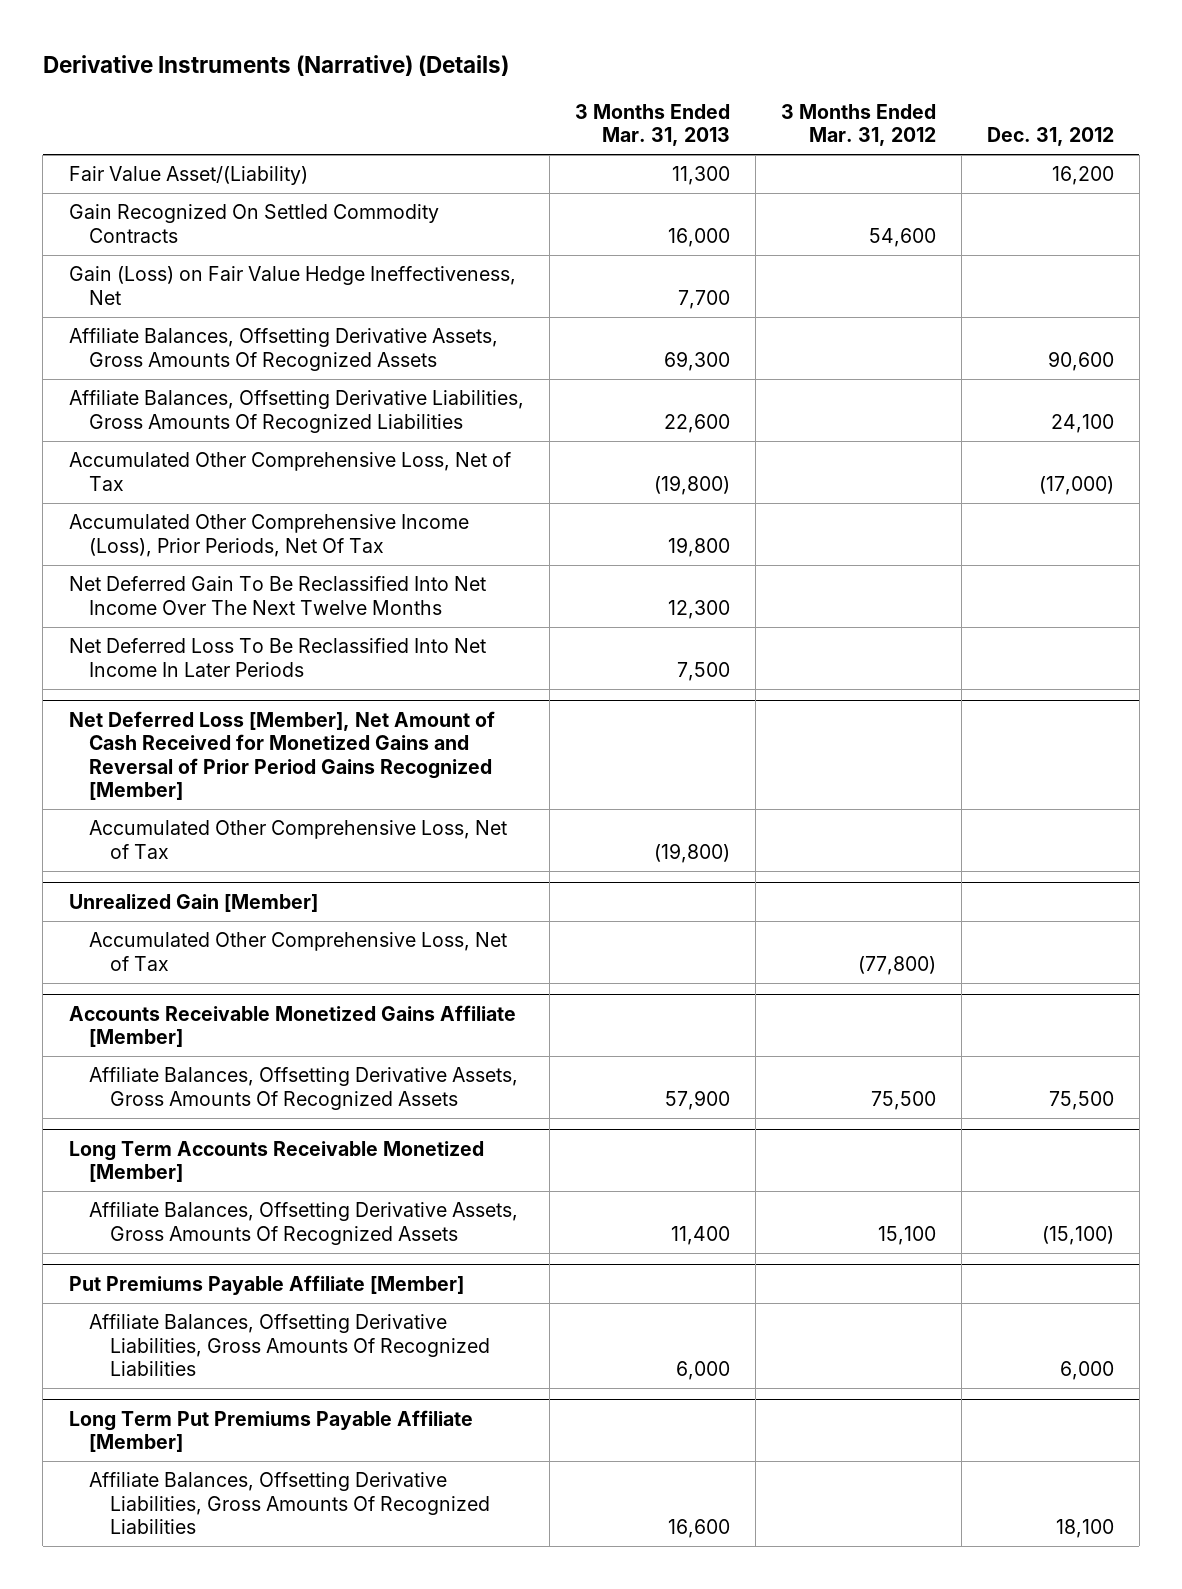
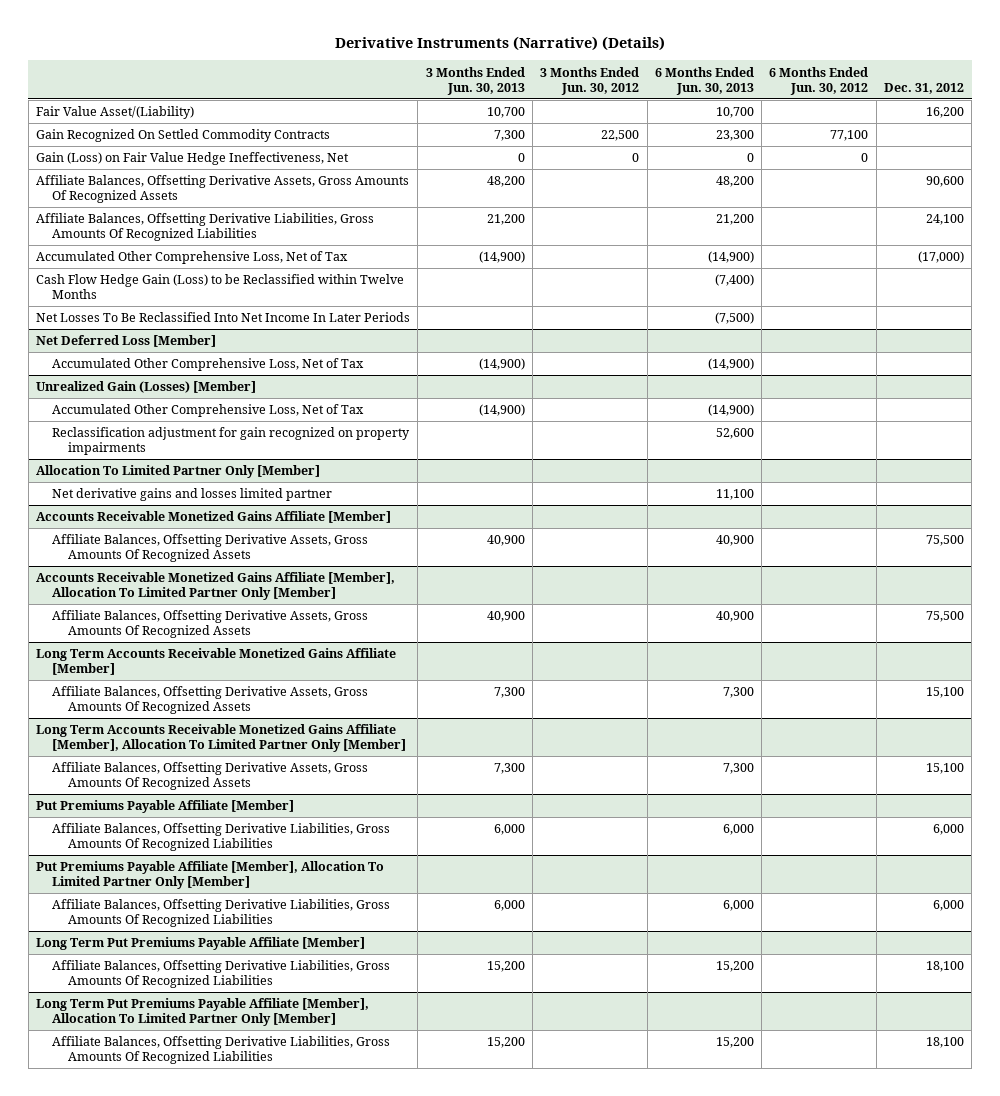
- | 3 Months Ended Mar. 31, 2013 | 3 Months Ended Mar. 31, 2012 | Dec. 31, 2012
+ | 3 Months Ended Jun. 30, 2013 | 3 Months Ended Jun. 30, 2012 | 6 Months Ended Jun. 30, 2013 | 6 Months Ended Jun. 30, 2012 | Dec. 31, 2012
- Accumulated Other Comprehensive Income (Loss), Prior Periods, Net Of Tax | 19,800 | |
- Net Deferred Gain To Be Reclassified Into Net Income Over The Next Twelve Months | 12,300 | |
- Net Deferred Loss To Be Reclassified Into Net Income In Later Periods | 7,500 | |
- Net Deferred Loss [Member], Net Amount of Cash Received for Monetized Gains and Reversal of Prior Period Gains Recognized [Member]
+ Cash Flow Hedge Gain (Loss) to be Reclassified within Twelve Months | | | (7,400) | |
+ Net Losses To Be Reclassified Into Net Income In Later Periods | | | (7,500) | |
+ Net Deferred Loss [Member]
- Unrealized Gain [Member]
+ Unrealized Gain (Losses) [Member]
+ Reclassification adjustment for gain recognized on property impairments | | | 52,600 | |
+ Allocation To Limited Partner Only [Member]
+ Net derivative gains and losses limited partner | | | 11,100 | |
- Long Term Accounts Receivable Monetized [Member]
- Affiliate Balances, Offsetting Derivative Assets, Gross Amounts Of Recognized Assets | 11,400 | 15,100 | (15,100)
+ Accounts Receivable Monetized Gains Affiliate [Member], Allocation To Limited Partner Only [Member]
+ Affiliate Balances, Offsetting Derivative Assets, Gross Amounts Of Recognized Assets | 40,900 | | 40,900 | | 75,500
+ Long Term Accounts Receivable Monetized Gains Affiliate [Member]
+ Affiliate Balances, Offsetting Derivative Assets, Gross Amounts Of Recognized Assets | 7,300 | | 7,300 | | 15,100
+ Long Term Accounts Receivable Monetized Gains Affiliate [Member], Allocation To Limited Partner Only [Member]
+ Affiliate Balances, Offsetting Derivative Assets, Gross Amounts Of Recognized Assets | 7,300 | | 7,300 | | 15,100
+ Put Premiums Payable Affiliate [Member], Allocation To Limited Partner Only [Member]
+ Affiliate Balances, Offsetting Derivative Liabilities, Gross Amounts Of Recognized Liabilities | 6,000 | | 6,000 | | 6,000
+ Long Term Put Premiums Payable Affiliate [Member], Allocation To Limited Partner Only [Member]
+ Affiliate Balances, Offsetting Derivative Liabilities, Gross Amounts Of Recognized Liabilities | 15,200 | | 15,200 | | 18,100

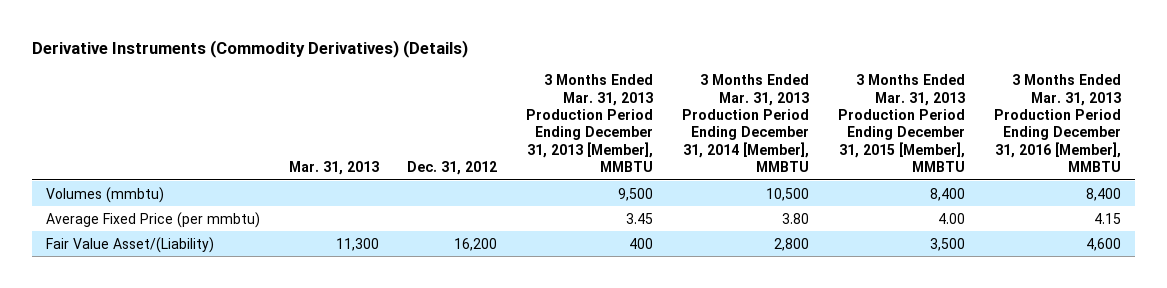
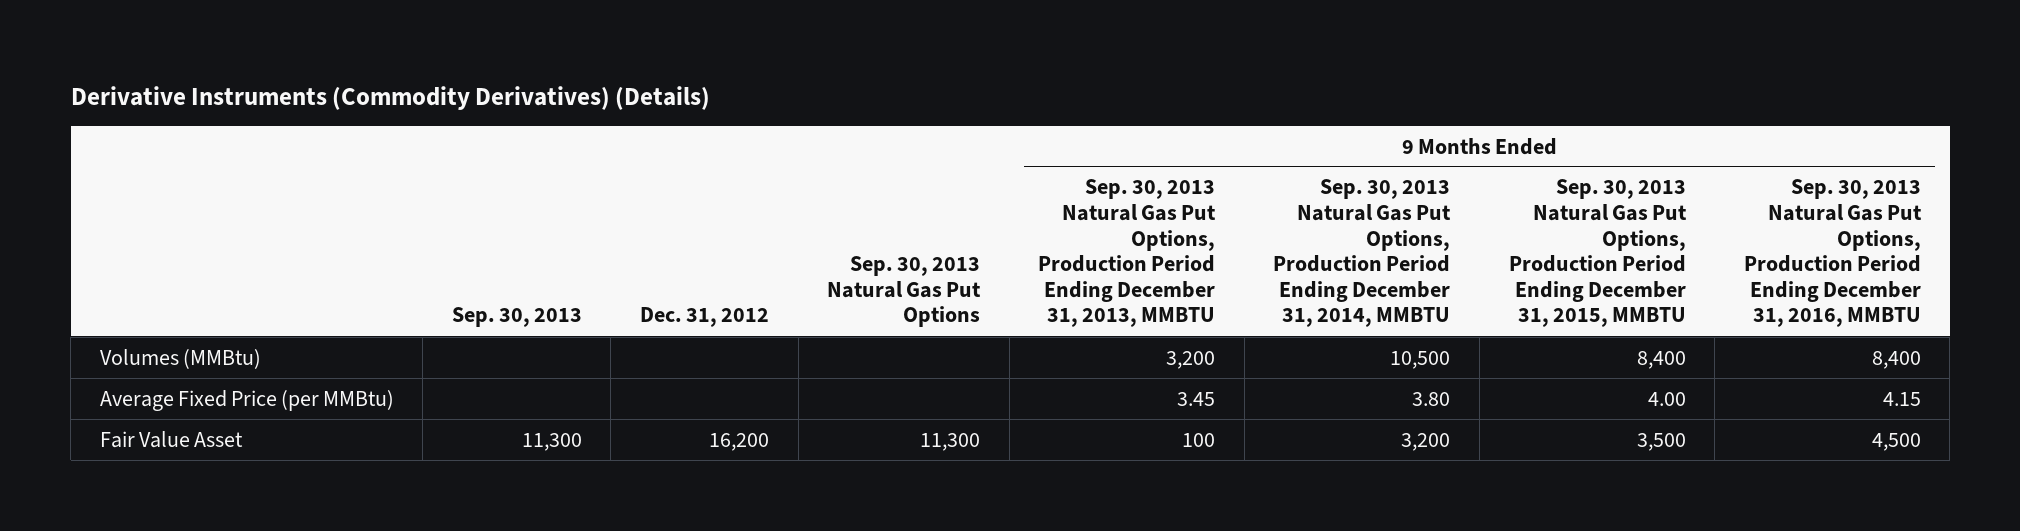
- | Mar. 31, 2013 | Dec. 31, 2012 | 3 Months Ended Mar. 31, 2013 Production Period Ending December 31, 2013 [Member], MMBTU | 3 Months Ended Mar. 31, 2013 Production Period Ending December 31, 2014 [Member], MMBTU | 3 Months Ended Mar. 31, 2013 Production Period Ending December 31, 2015 [Member], MMBTU | 3 Months Ended Mar. 31, 2013 Production Period Ending December 31, 2016 [Member], MMBTU
+ | Sep. 30, 2013 | Dec. 31, 2012 | Sep. 30, 2013 Natural Gas Put Options | 9 Months Ended Sep. 30, 2013 Natural Gas Put Options, Production Period Ending December 31, 2013, MMBTU | 9 Months Ended Sep. 30, 2013 Natural Gas Put Options, Production Period Ending December 31, 2014, MMBTU | 9 Months Ended Sep. 30, 2013 Natural Gas Put Options, Production Period Ending December 31, 2015, MMBTU | 9 Months Ended Sep. 30, 2013 Natural Gas Put Options, Production Period Ending December 31, 2016, MMBTU
- Volumes (mmbtu) | | | 9,500 | 10,500 | 8,400 | 8,400
- Average Fixed Price (per mmbtu) | | | 3.45 | 3.80 | 4.00 | 4.15
- Fair Value Asset/(Liability) | 11,300 | 16,200 | 400 | 2,800 | 3,500 | 4,600
+ Volumes (MMBtu) | | | | 3,200 | 10,500 | 8,400 | 8,400
+ Average Fixed Price (per MMBtu) | | | | 3.45 | 3.80 | 4.00 | 4.15
+ Fair Value Asset | 11,300 | 16,200 | 11,300 | 100 | 3,200 | 3,500 | 4,500

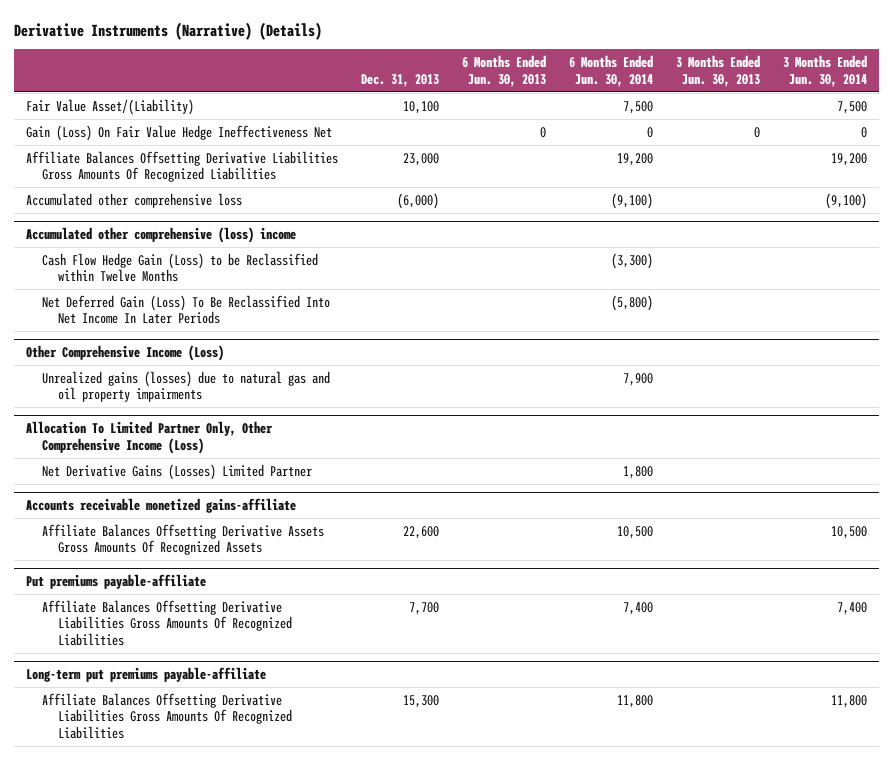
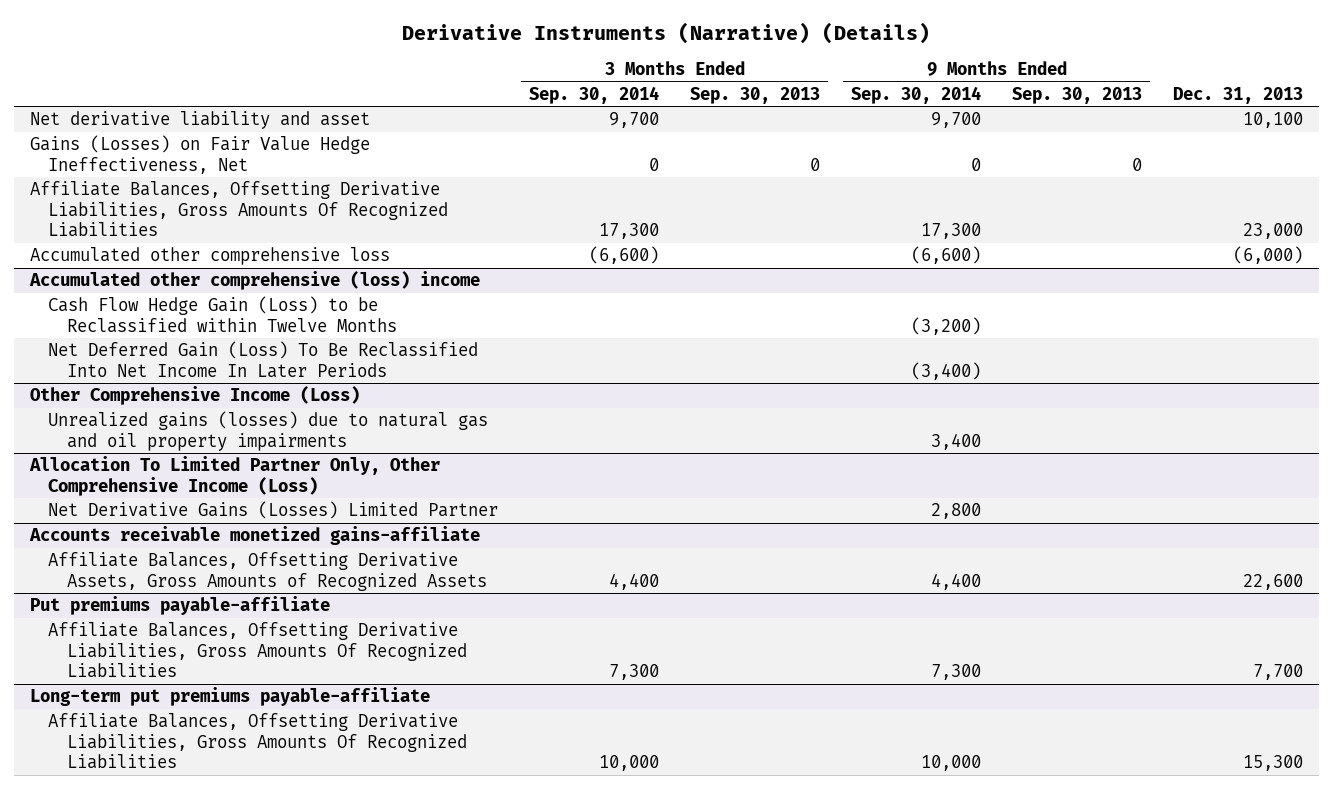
- | Dec. 31, 2013 | 6 Months Ended Jun. 30, 2013 | 6 Months Ended Jun. 30, 2014 | 3 Months Ended Jun. 30, 2013 | 3 Months Ended Jun. 30, 2014
+ | 3 Months Ended Sep. 30, 2014 | 3 Months Ended Sep. 30, 2013 | 9 Months Ended Sep. 30, 2014 | 9 Months Ended Sep. 30, 2013 | Dec. 31, 2013
- Fair Value Asset/(Liability) | 10,100 | | 7,500 | | 7,500
- Gain (Loss) On Fair Value Hedge Ineffectiveness Net | | 0 | 0 | 0 | 0
- Affiliate Balances Offsetting Derivative Liabilities Gross Amounts Of Recognized Liabilities | 23,000 | | 19,200 | | 19,200
+ Net derivative liability and asset | 9,700 | | 9,700 | | 10,100
+ Gains (Losses) on Fair Value Hedge Ineffectiveness, Net | 0 | 0 | 0 | 0 |
+ Affiliate Balances, Offsetting Derivative Liabilities, Gross Amounts Of Recognized Liabilities | 17,300 | | 17,300 | | 23,000
@ Accounts receivable monetized gains-affiliate
- Affiliate Balances Offsetting Derivative Assets Gross Amounts Of Recognized Assets | 22,600 | | 10,500 | | 10,500
+ Affiliate Balances, Offsetting Derivative Assets, Gross Amounts of Recognized Assets | 4,400 | | 4,400 | | 22,600
@ Put premiums payable-affiliate
- Affiliate Balances Offsetting Derivative Liabilities Gross Amounts Of Recognized Liabilities | 7,700 | | 7,400 | | 7,400
+ Affiliate Balances, Offsetting Derivative Liabilities, Gross Amounts Of Recognized Liabilities | 7,300 | | 7,300 | | 7,700
@ Long-term put premiums payable-affiliate
- Affiliate Balances Offsetting Derivative Liabilities Gross Amounts Of Recognized Liabilities | 15,300 | | 11,800 | | 11,800
+ Affiliate Balances, Offsetting Derivative Liabilities, Gross Amounts Of Recognized Liabilities | 10,000 | | 10,000 | | 15,300

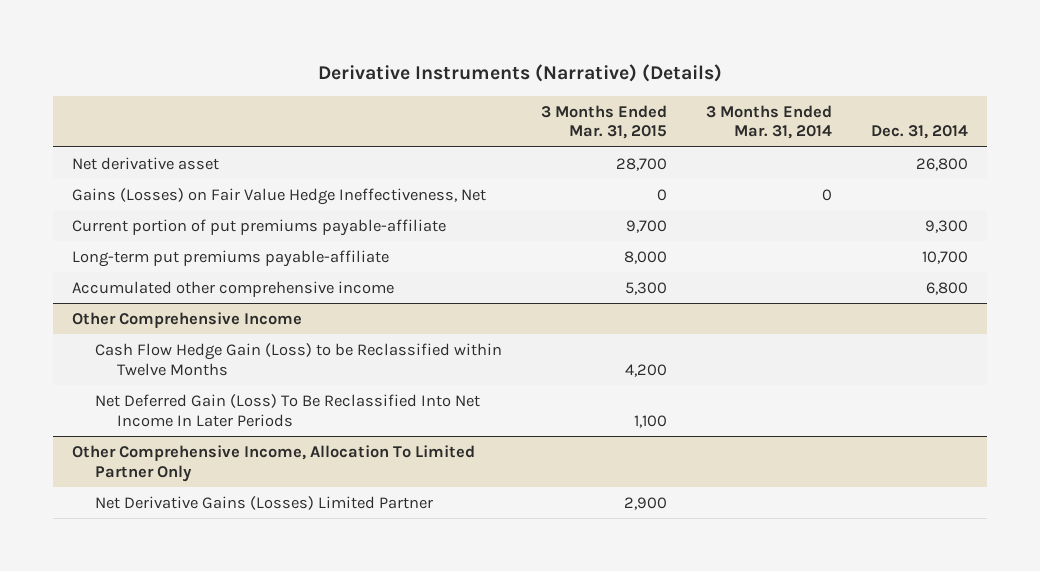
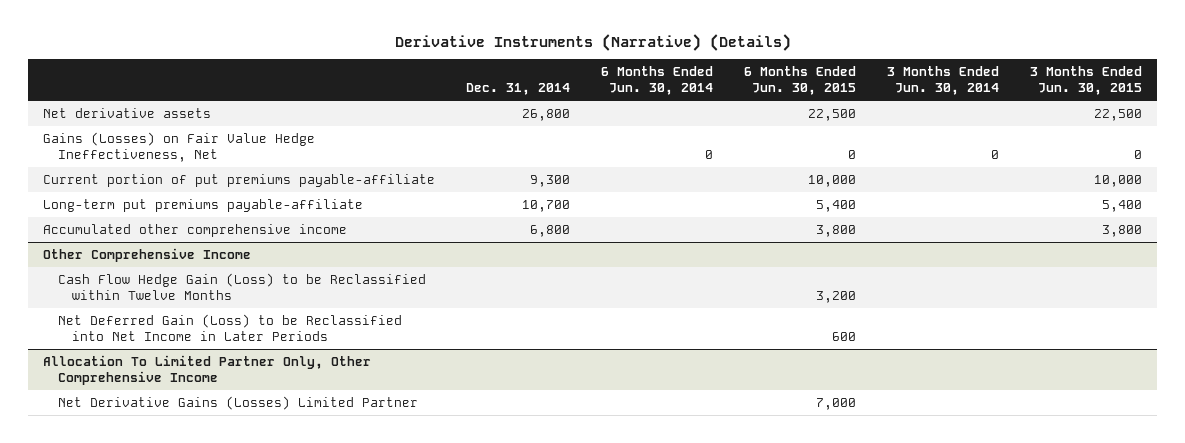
- | 3 Months Ended Mar. 31, 2015 | 3 Months Ended Mar. 31, 2014 | Dec. 31, 2014
+ | Dec. 31, 2014 | 6 Months Ended Jun. 30, 2014 | 6 Months Ended Jun. 30, 2015 | 3 Months Ended Jun. 30, 2014 | 3 Months Ended Jun. 30, 2015
- Net derivative asset | 28,700 | | 26,800
+ Net derivative assets | 26,800 | | 22,500 | | 22,500
@ Other Comprehensive Income
- Net Deferred Gain (Loss) To Be Reclassified Into Net Income In Later Periods | 1,100 | |
- Other Comprehensive Income, Allocation To Limited Partner Only
@ Other Comprehensive Income
+ Net Deferred Gain (Loss) to be Reclassified into Net Income in Later Periods | | | 600 | |
+ Allocation To Limited Partner Only, Other Comprehensive Income

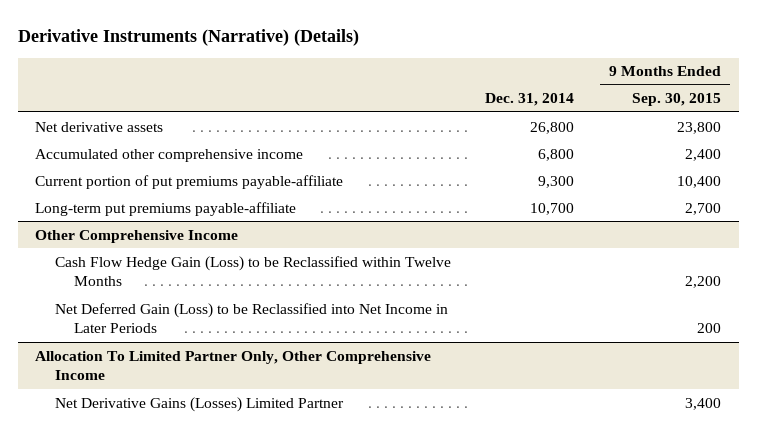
- | Dec. 31, 2014 | 6 Months Ended Jun. 30, 2014 | 6 Months Ended Jun. 30, 2015 | 3 Months Ended Jun. 30, 2014 | 3 Months Ended Jun. 30, 2015
+ | Dec. 31, 2014 | 9 Months Ended Sep. 30, 2015
- Gains (Losses) on Fair Value Hedge Ineffectiveness, Net | | 0 | 0 | 0 | 0
moved up: Accumulated other comprehensive income | 6,800 | 2,400

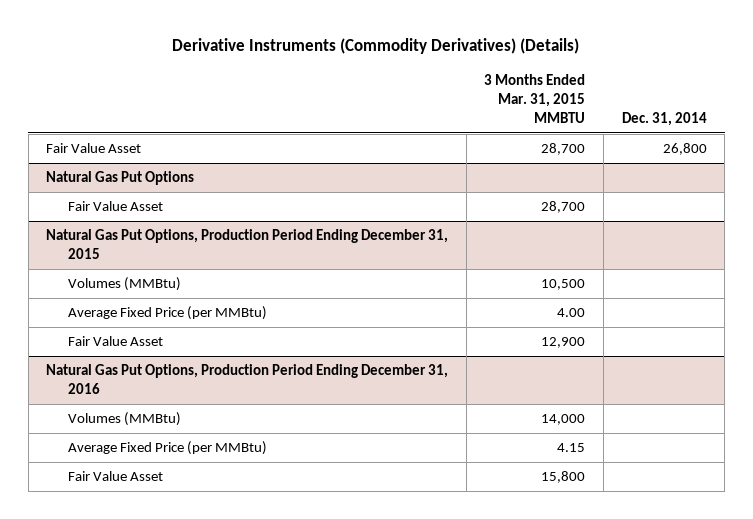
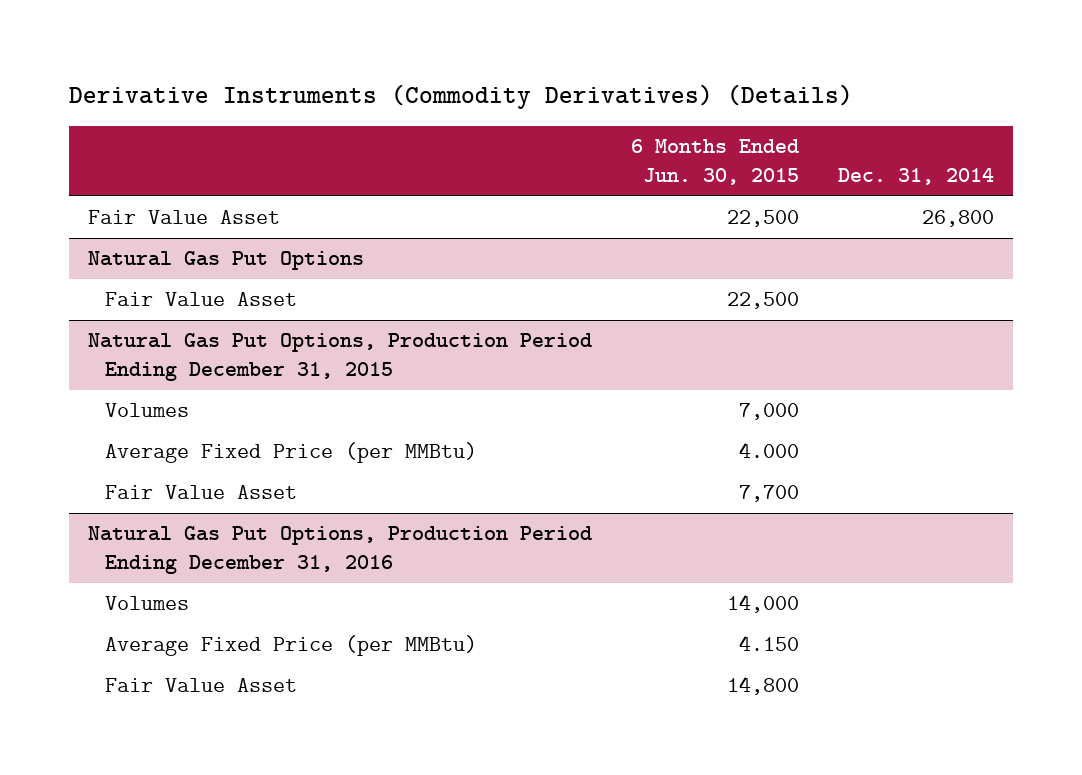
- | 3 Months Ended Mar. 31, 2015 MMBTU | Dec. 31, 2014
+ | 6 Months Ended Jun. 30, 2015 | Dec. 31, 2014
@ Natural Gas Put Options, Production Period Ending December 31, 2015
- Volumes (MMBtu) | 10,500 |
+ Volumes | 7,000 |
@ Natural Gas Put Options, Production Period Ending December 31, 2016
- Volumes (MMBtu) | 14,000 |
+ Volumes | 14,000 |

